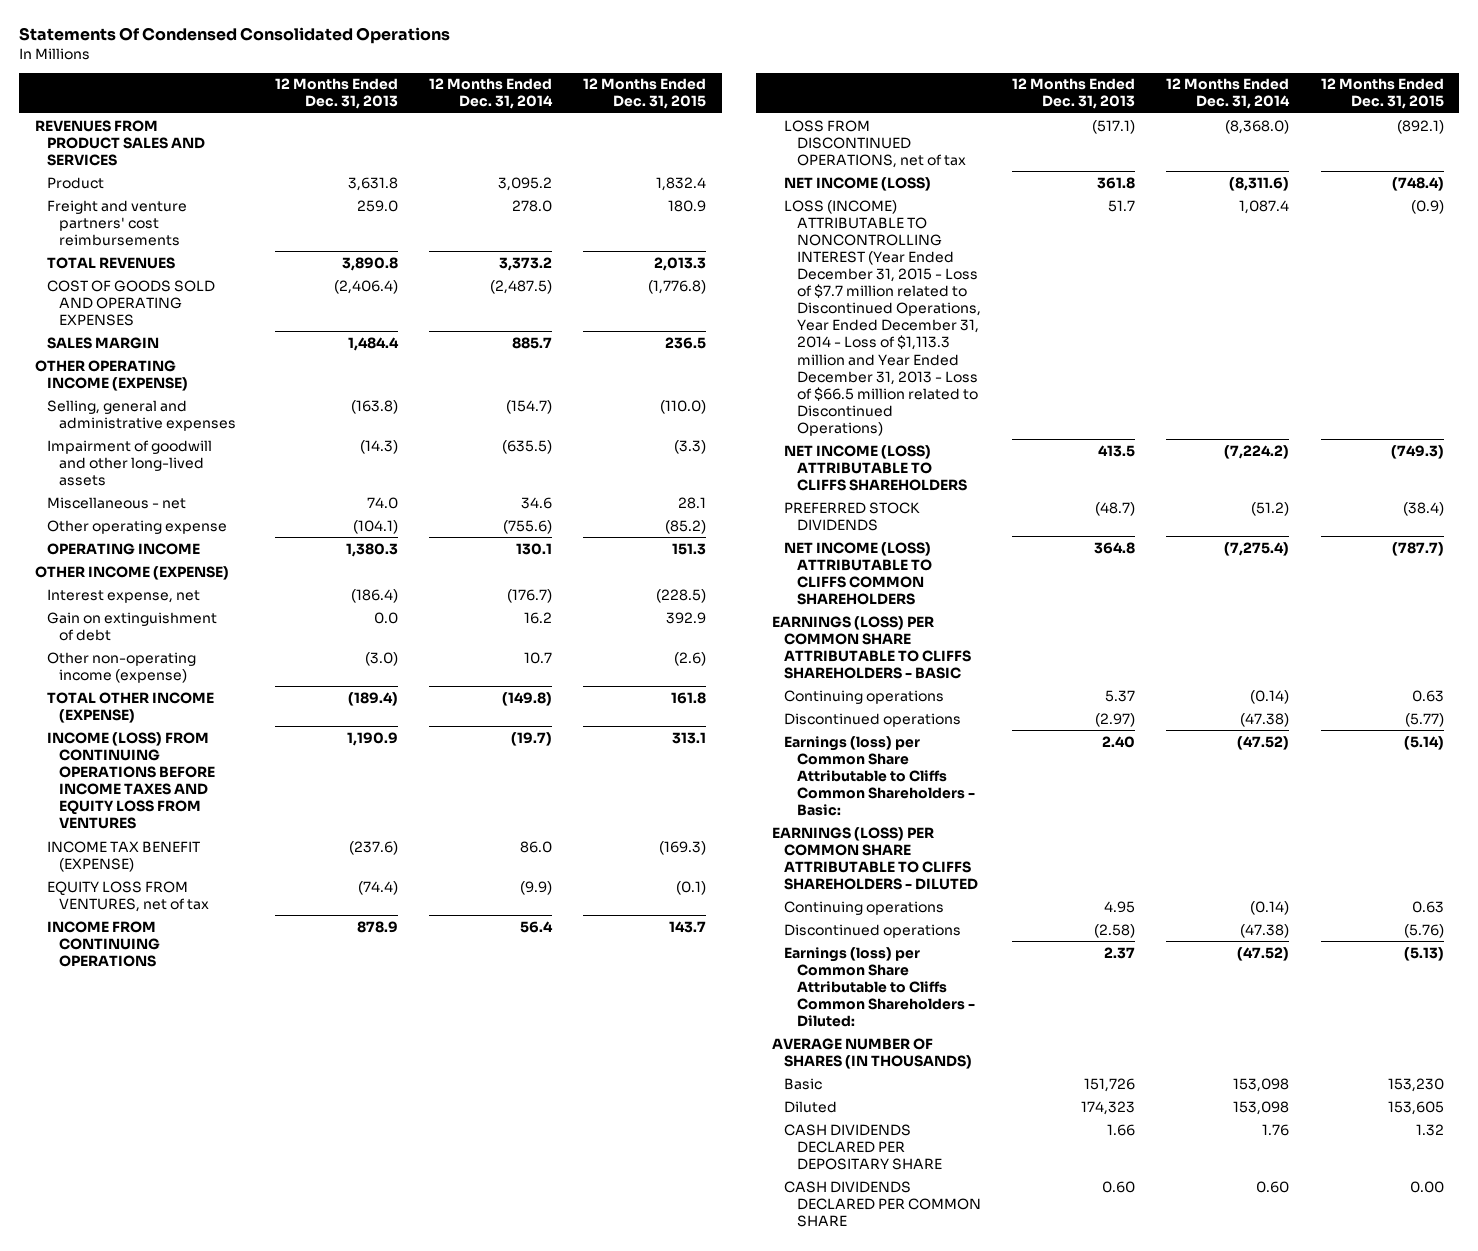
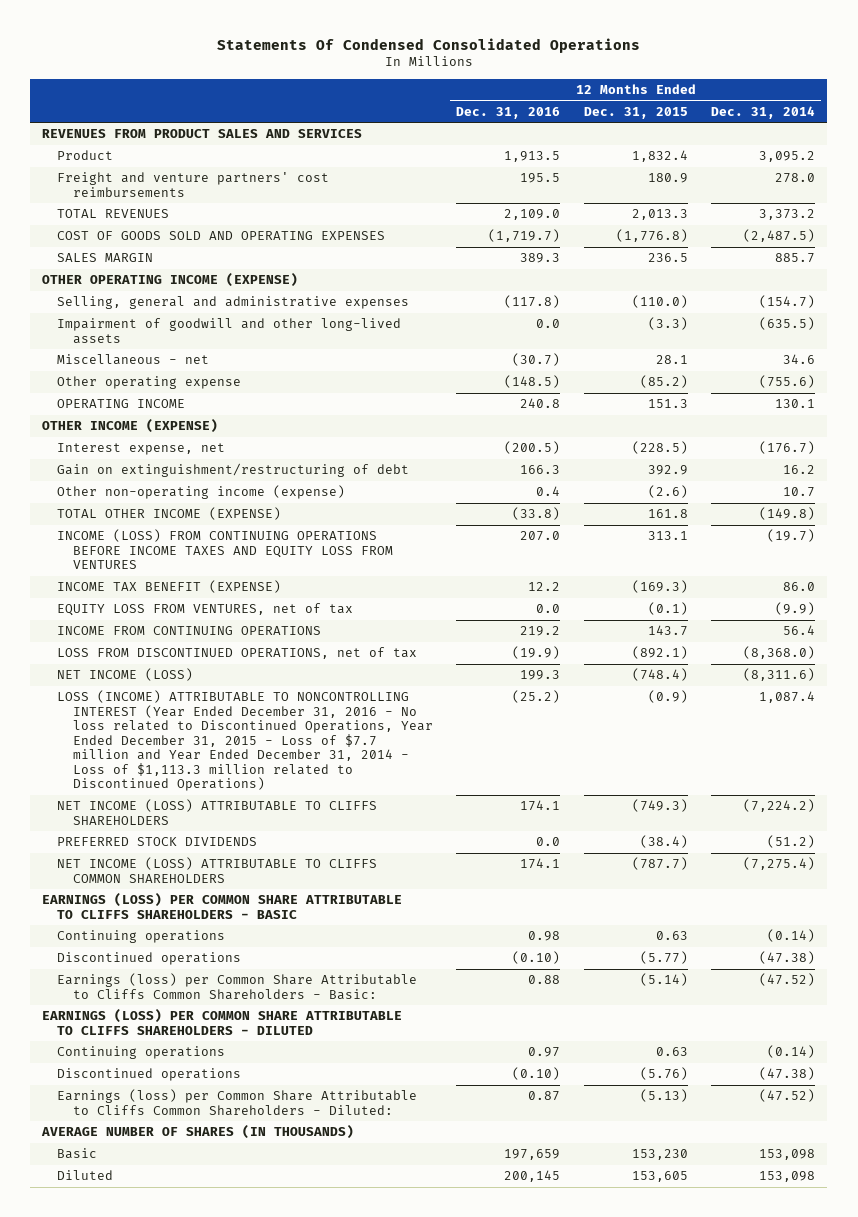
- | 12 Months Ended Dec. 31, 2013 | 12 Months Ended Dec. 31, 2014 | 12 Months Ended Dec. 31, 2015
+ | 12 Months Ended Dec. 31, 2016 | 12 Months Ended Dec. 31, 2015 | 12 Months Ended Dec. 31, 2014
- Gain on extinguishment of debt | 0.0 | 16.2 | 392.9
+ Gain on extinguishment/restructuring of debt | 166.3 | 392.9 | 16.2
- LOSS (INCOME) ATTRIBUTABLE TO NONCONTROLLING INTEREST (Year Ended December 31, 2015 - Loss of $7.7 million related to Discontinued Operations, Year Ended December 31, 2014 - Loss of $1,113.3 million and Year Ended December 31, 2013 - Loss of $66.5 million related to Discontinued Operations) | 51.7 | 1,087.4 | (0.9)
+ LOSS (INCOME) ATTRIBUTABLE TO NONCONTROLLING INTEREST (Year Ended December 31, 2016 - No loss related to Discontinued Operations, Year Ended December 31, 2015 - Loss of $7.7 million and Year Ended December 31, 2014 - Loss of $1,113.3 million related to Discontinued Operations) | (25.2) | (0.9) | 1,087.4
- CASH DIVIDENDS DECLARED PER DEPOSITARY SHARE | 1.66 | 1.76 | 1.32
- CASH DIVIDENDS DECLARED PER COMMON SHARE | 0.60 | 0.60 | 0.00

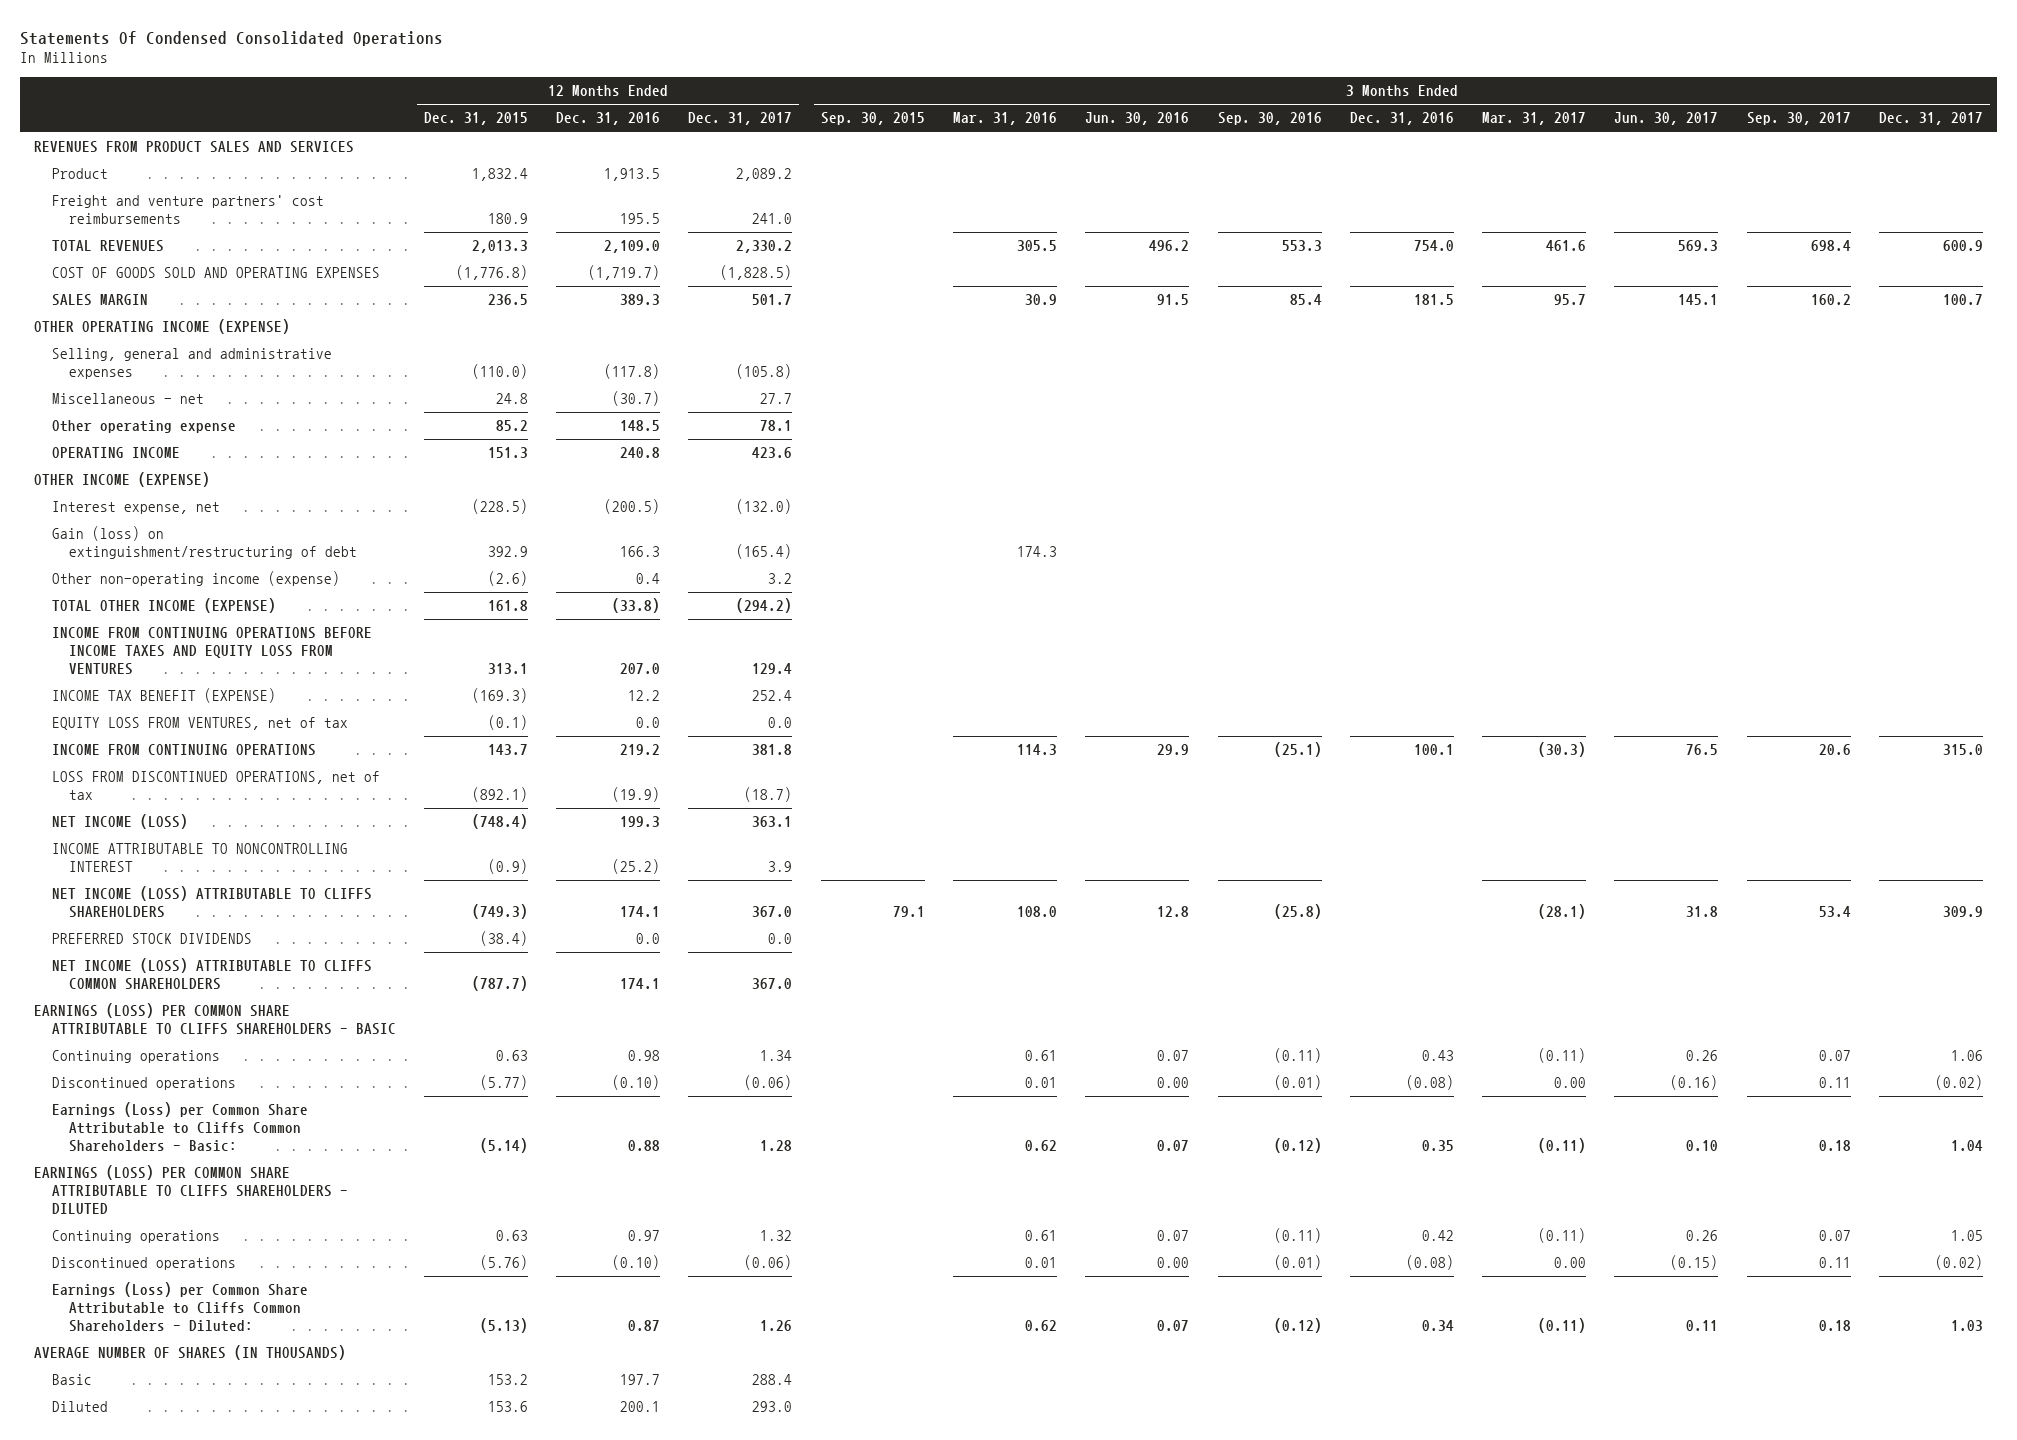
- | 12 Months Ended Dec. 31, 2016 | 12 Months Ended Dec. 31, 2015 | 12 Months Ended Dec. 31, 2014
+ | 12 Months Ended Dec. 31, 2015 | 12 Months Ended Dec. 31, 2016 | 12 Months Ended Dec. 31, 2017 | 3 Months Ended Sep. 30, 2015 | 3 Months Ended Mar. 31, 2016 | 3 Months Ended Jun. 30, 2016 | 3 Months Ended Sep. 30, 2016 | 3 Months Ended Dec. 31, 2016 | 3 Months Ended Mar. 31, 2017 | 3 Months Ended Jun. 30, 2017 | 3 Months Ended Sep. 30, 2017 | 3 Months Ended Dec. 31, 2017
- Impairment of goodwill and other long-lived assets | 0.0 | (3.3) | (635.5)
- Miscellaneous - net | (30.7) | 28.1 | 34.6
- Other operating expense | (148.5) | (85.2) | (755.6)
+ Miscellaneous - net | 24.8 | (30.7) | 27.7 | | | | | | | | |
+ Other operating expense | 85.2 | 148.5 | 78.1 | | | | | | | | |
- Gain on extinguishment/restructuring of debt | 166.3 | 392.9 | 16.2
+ Gain (loss) on extinguishment/restructuring of debt | 392.9 | 166.3 | (165.4) | | 174.3 | | | | | | |
- INCOME (LOSS) FROM CONTINUING OPERATIONS BEFORE INCOME TAXES AND EQUITY LOSS FROM VENTURES | 207.0 | 313.1 | (19.7)
+ INCOME FROM CONTINUING OPERATIONS BEFORE INCOME TAXES AND EQUITY LOSS FROM VENTURES | 313.1 | 207.0 | 129.4 | | | | | | | | |
- LOSS (INCOME) ATTRIBUTABLE TO NONCONTROLLING INTEREST (Year Ended December 31, 2016 - No loss related to Discontinued Operations, Year Ended December 31, 2015 - Loss of $7.7 million and Year Ended December 31, 2014 - Loss of $1,113.3 million related to Discontinued Operations) | (25.2) | (0.9) | 1,087.4
+ INCOME ATTRIBUTABLE TO NONCONTROLLING INTEREST | (0.9) | (25.2) | 3.9 | | | | | | | | |
- Earnings (loss) per Common Share Attributable to Cliffs Common Shareholders - Basic: | 0.88 | (5.14) | (47.52)
+ Earnings (Loss) per Common Share Attributable to Cliffs Common Shareholders - Basic: | (5.14) | 0.88 | 1.28 | | 0.62 | 0.07 | (0.12) | 0.35 | (0.11) | 0.10 | 0.18 | 1.04
- Earnings (loss) per Common Share Attributable to Cliffs Common Shareholders - Diluted: | 0.87 | (5.13) | (47.52)
+ Earnings (Loss) per Common Share Attributable to Cliffs Common Shareholders - Diluted: | (5.13) | 0.87 | 1.26 | | 0.62 | 0.07 | (0.12) | 0.34 | (0.11) | 0.11 | 0.18 | 1.03
- Basic | 197,659 | 153,230 | 153,098
- Diluted | 200,145 | 153,605 | 153,098
+ Basic | 153.2 | 197.7 | 288.4 | | | | | | | | |
+ Diluted | 153.6 | 200.1 | 293.0 | | | | | | | | |

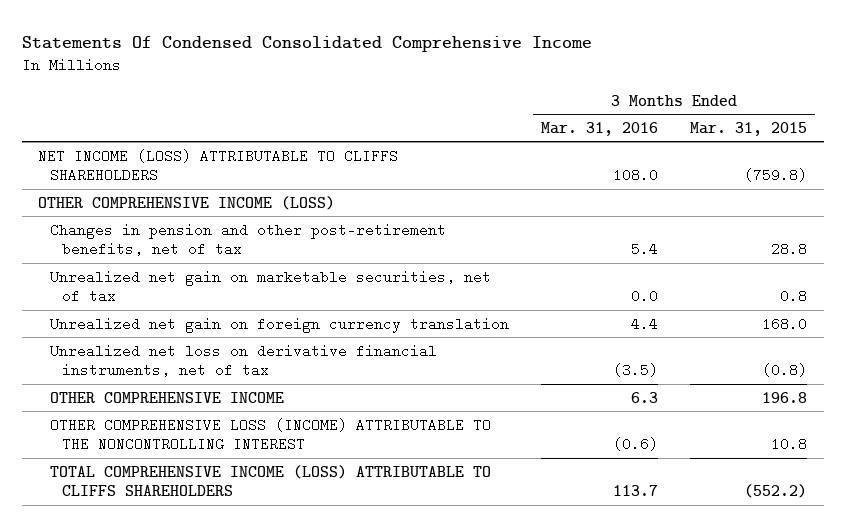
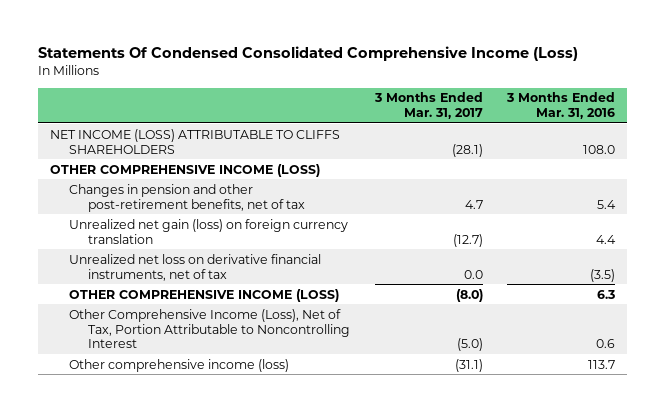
- Statements Of Condensed Consolidated Comprehensive Income
+ Statements Of Condensed Consolidated Comprehensive Income (Loss)
- | 3 Months Ended Mar. 31, 2016 | 3 Months Ended Mar. 31, 2015
+ | 3 Months Ended Mar. 31, 2017 | 3 Months Ended Mar. 31, 2016
- Unrealized net gain on marketable securities, net of tax | 0.0 | 0.8
- Unrealized net gain on foreign currency translation | 4.4 | 168.0
+ Unrealized net gain (loss) on foreign currency translation | (12.7) | 4.4
- OTHER COMPREHENSIVE INCOME | 6.3 | 196.8
- OTHER COMPREHENSIVE LOSS (INCOME) ATTRIBUTABLE TO THE NONCONTROLLING INTEREST | (0.6) | 10.8
- TOTAL COMPREHENSIVE INCOME (LOSS) ATTRIBUTABLE TO CLIFFS SHAREHOLDERS | 113.7 | (552.2)
+ OTHER COMPREHENSIVE INCOME (LOSS) | (8.0) | 6.3
+ Other Comprehensive Income (Loss), Net of Tax, Portion Attributable to Noncontrolling Interest | (5.0) | 0.6
+ Other comprehensive income (loss) | (31.1) | 113.7

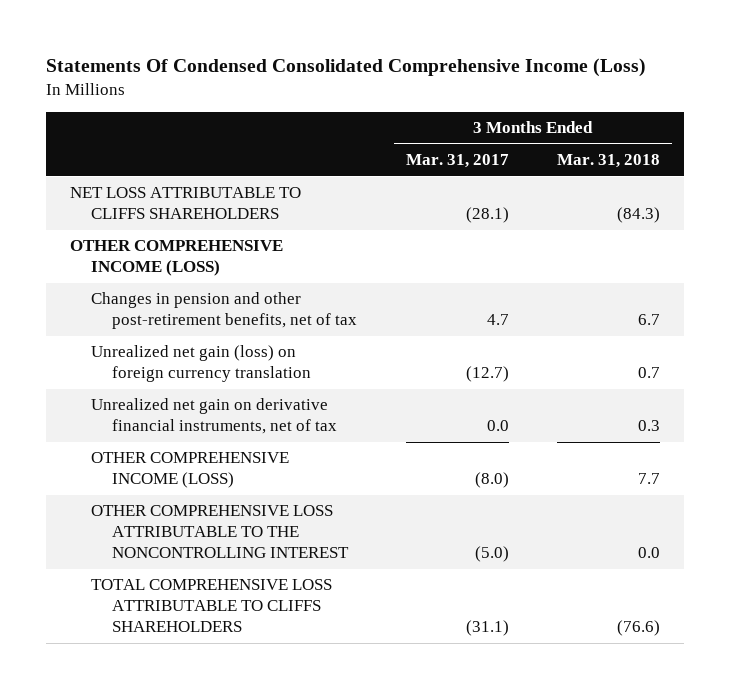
- | 3 Months Ended Mar. 31, 2017 | 3 Months Ended Mar. 31, 2016
+ | 3 Months Ended Mar. 31, 2017 | 3 Months Ended Mar. 31, 2018
- NET INCOME (LOSS) ATTRIBUTABLE TO CLIFFS SHAREHOLDERS | (28.1) | 108.0
+ NET LOSS ATTRIBUTABLE TO CLIFFS SHAREHOLDERS | (28.1) | (84.3)
- Unrealized net loss on derivative financial instruments, net of tax | 0.0 | (3.5)
+ Unrealized net gain on derivative financial instruments, net of tax | 0.0 | 0.3
- Other Comprehensive Income (Loss), Net of Tax, Portion Attributable to Noncontrolling Interest | (5.0) | 0.6
- Other comprehensive income (loss) | (31.1) | 113.7
+ OTHER COMPREHENSIVE LOSS ATTRIBUTABLE TO THE NONCONTROLLING INTEREST | (5.0) | 0.0
+ TOTAL COMPREHENSIVE LOSS ATTRIBUTABLE TO CLIFFS SHAREHOLDERS | (31.1) | (76.6)

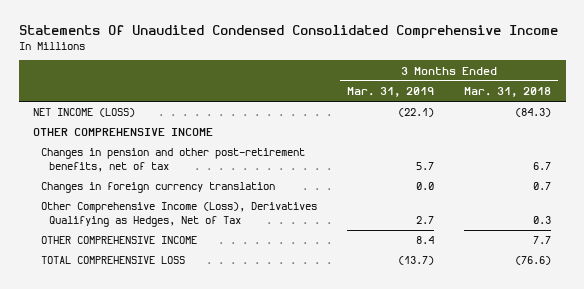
- Statements Of Condensed Consolidated Comprehensive Income (Loss)
+ Statements Of Unaudited Condensed Consolidated Comprehensive Income
- | 3 Months Ended Mar. 31, 2017 | 3 Months Ended Mar. 31, 2018
+ | 3 Months Ended Mar. 31, 2019 | 3 Months Ended Mar. 31, 2018
- NET LOSS ATTRIBUTABLE TO CLIFFS SHAREHOLDERS | (28.1) | (84.3)
- OTHER COMPREHENSIVE INCOME (LOSS)
+ NET INCOME (LOSS) | (22.1) | (84.3)
+ OTHER COMPREHENSIVE INCOME
- Unrealized net gain (loss) on foreign currency translation | (12.7) | 0.7
- Unrealized net gain on derivative financial instruments, net of tax | 0.0 | 0.3
- OTHER COMPREHENSIVE INCOME (LOSS) | (8.0) | 7.7
- OTHER COMPREHENSIVE LOSS ATTRIBUTABLE TO THE NONCONTROLLING INTEREST | (5.0) | 0.0
- TOTAL COMPREHENSIVE LOSS ATTRIBUTABLE TO CLIFFS SHAREHOLDERS | (31.1) | (76.6)
+ Changes in foreign currency translation | 0.0 | 0.7
+ Other Comprehensive Income (Loss), Derivatives Qualifying as Hedges, Net of Tax | 2.7 | 0.3
+ OTHER COMPREHENSIVE INCOME | 8.4 | 7.7
+ TOTAL COMPREHENSIVE LOSS | (13.7) | (76.6)

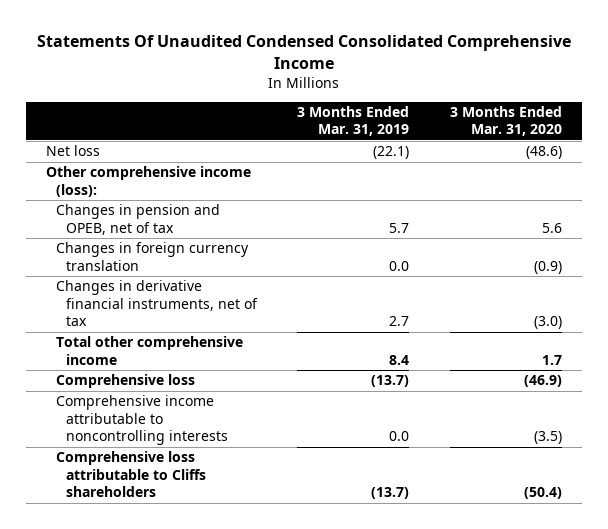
- | 3 Months Ended Mar. 31, 2019 | 3 Months Ended Mar. 31, 2018
+ | 3 Months Ended Mar. 31, 2019 | 3 Months Ended Mar. 31, 2020
- NET INCOME (LOSS) | (22.1) | (84.3)
- OTHER COMPREHENSIVE INCOME
- Changes in pension and other post-retirement benefits, net of tax | 5.7 | 6.7
+ Net loss | (22.1) | (48.6)
+ Other comprehensive income (loss):
+ Changes in pension and OPEB, net of tax | 5.7 | 5.6
- Other Comprehensive Income (Loss), Derivatives Qualifying as Hedges, Net of Tax | 2.7 | 0.3
- OTHER COMPREHENSIVE INCOME | 8.4 | 7.7
- TOTAL COMPREHENSIVE LOSS | (13.7) | (76.6)
+ Changes in derivative financial instruments, net of tax | 2.7 | (3.0)
+ Total other comprehensive income | 8.4 | 1.7
+ Comprehensive loss | (13.7) | (46.9)
+ Comprehensive income attributable to noncontrolling interests | 0.0 | (3.5)
+ Comprehensive loss attributable to Cliffs shareholders | (13.7) | (50.4)

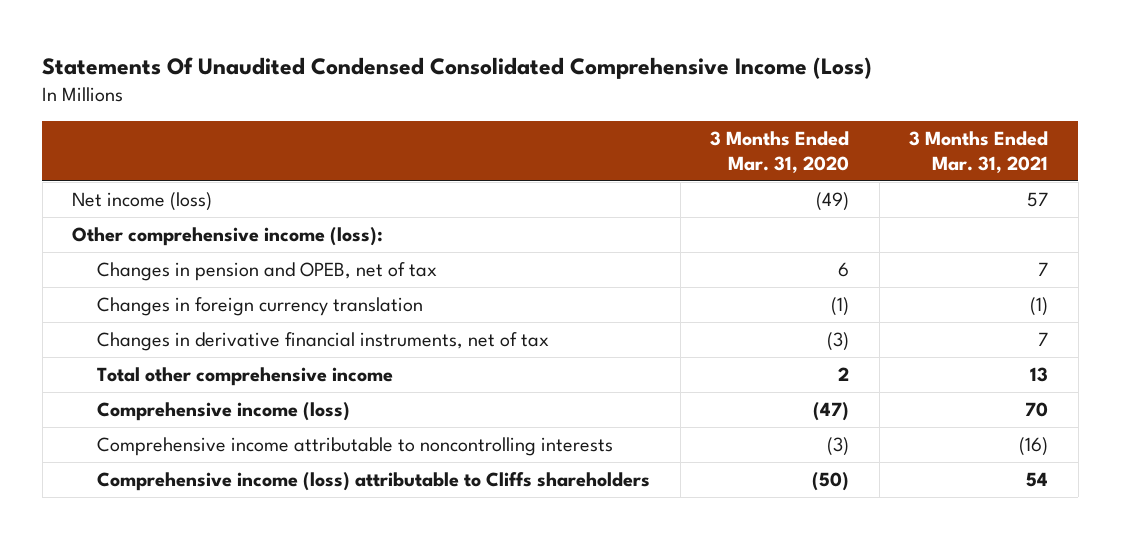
- Statements Of Unaudited Condensed Consolidated Comprehensive Income
+ Statements Of Unaudited Condensed Consolidated Comprehensive Income (Loss)
- | 3 Months Ended Mar. 31, 2019 | 3 Months Ended Mar. 31, 2020
+ | 3 Months Ended Mar. 31, 2020 | 3 Months Ended Mar. 31, 2021
- Net loss | (22.1) | (48.6)
+ Net income (loss) | (49) | 57
- Changes in pension and OPEB, net of tax | 5.7 | 5.6
- Changes in foreign currency translation | 0.0 | (0.9)
- Changes in derivative financial instruments, net of tax | 2.7 | (3.0)
- Total other comprehensive income | 8.4 | 1.7
- Comprehensive loss | (13.7) | (46.9)
- Comprehensive income attributable to noncontrolling interests | 0.0 | (3.5)
- Comprehensive loss attributable to Cliffs shareholders | (13.7) | (50.4)
+ Changes in pension and OPEB, net of tax | 6 | 7
+ Changes in foreign currency translation | (1) | (1)
+ Changes in derivative financial instruments, net of tax | (3) | 7
+ Total other comprehensive income | 2 | 13
+ Comprehensive income (loss) | (47) | 70
+ Comprehensive income attributable to noncontrolling interests | (3) | (16)
+ Comprehensive income (loss) attributable to Cliffs shareholders | (50) | 54

